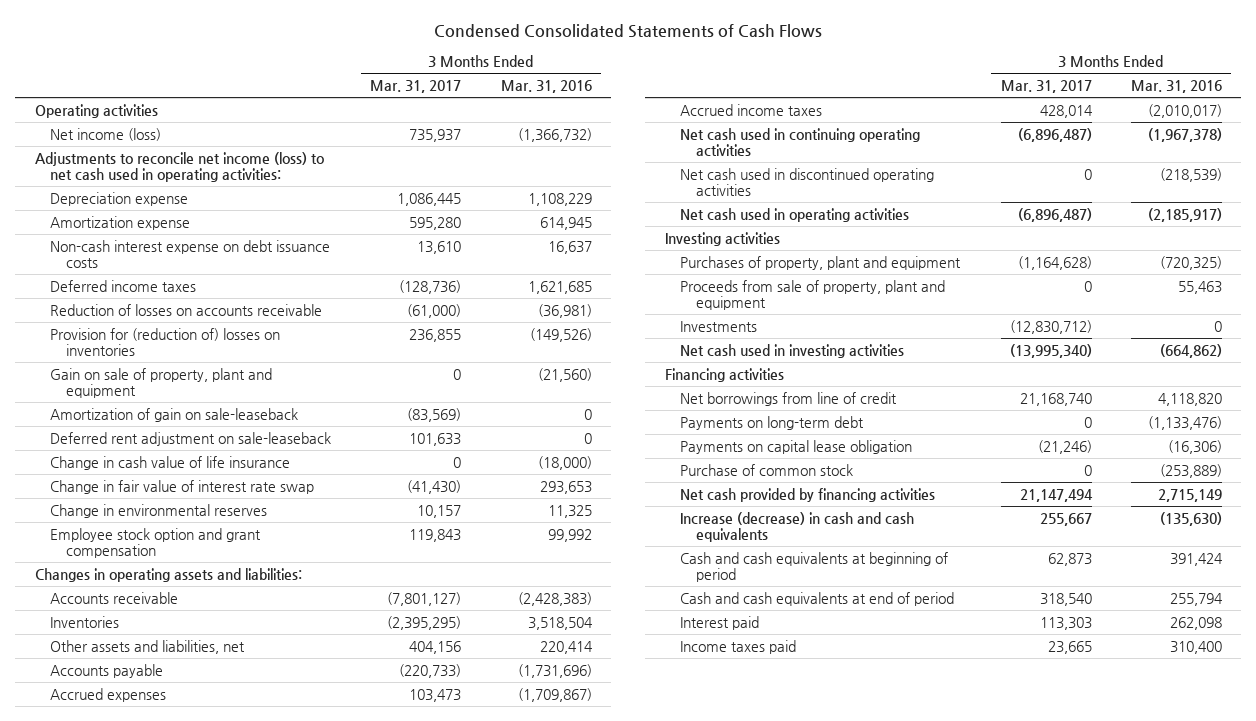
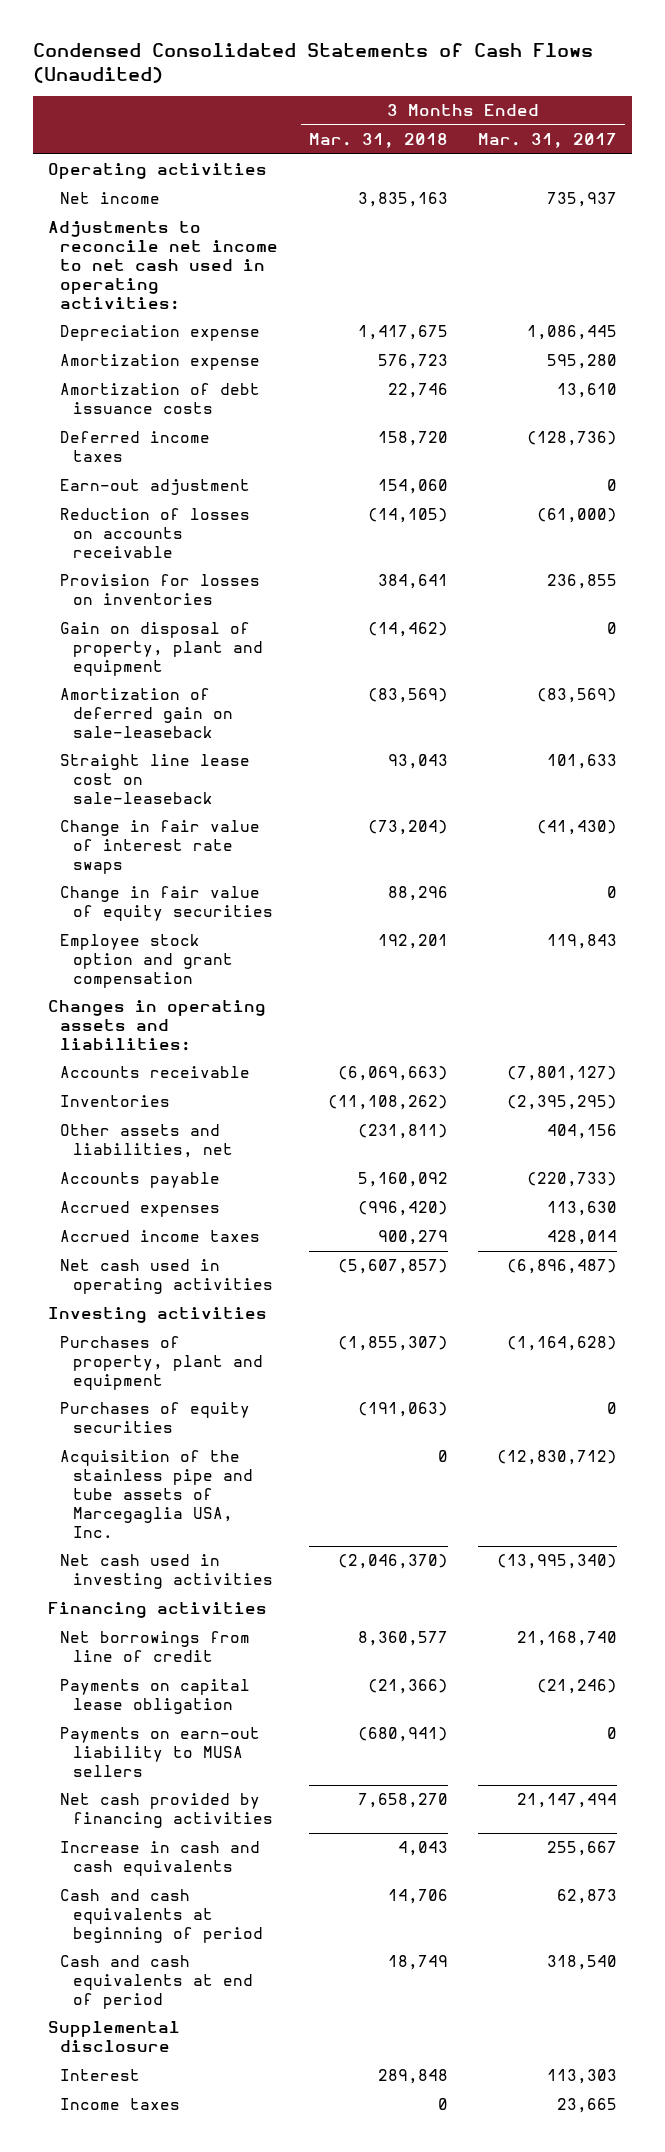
- Condensed Consolidated Statements of Cash Flows
+ Condensed Consolidated Statements of Cash Flows (Unaudited)
- | 3 Months Ended Mar. 31, 2017 | 3 Months Ended Mar. 31, 2016
+ | 3 Months Ended Mar. 31, 2018 | 3 Months Ended Mar. 31, 2017
- Net income (loss) | 735,937 | (1,366,732)
- Adjustments to reconcile net income (loss) to net cash used in operating activities:
+ Net income | 3,835,163 | 735,937
+ Adjustments to reconcile net income to net cash used in operating activities:
- Non-cash interest expense on debt issuance costs | 13,610 | 16,637
+ Amortization of debt issuance costs | 22,746 | 13,610
+ Earn-out adjustment | 154,060 | 0
- Provision for (reduction of) losses on inventories | 236,855 | (149,526)
- Gain on sale of property, plant and equipment | 0 | (21,560)
- Amortization of gain on sale-leaseback | (83,569) | 0
- Deferred rent adjustment on sale-leaseback | 101,633 | 0
- Change in cash value of life insurance | 0 | (18,000)
- Change in fair value of interest rate swap | (41,430) | 293,653
- Change in environmental reserves | 10,157 | 11,325
+ Provision for losses on inventories | 384,641 | 236,855
+ Gain on disposal of property, plant and equipment | (14,462) | 0
+ Amortization of deferred gain on sale-leaseback | (83,569) | (83,569)
+ Straight line lease cost on sale-leaseback | 93,043 | 101,633
+ Change in fair value of interest rate swaps | (73,204) | (41,430)
+ Change in fair value of equity securities | 88,296 | 0
- Accrued expenses | 103,473 | (1,709,867)
+ Accrued expenses | (996,420) | 113,630
- Net cash used in continuing operating activities | (6,896,487) | (1,967,378)
- Net cash used in discontinued operating activities | 0 | (218,539)
- Proceeds from sale of property, plant and equipment | 0 | 55,463
- Investments | (12,830,712) | 0
+ Purchases of equity securities | (191,063) | 0
+ Acquisition of the stainless pipe and tube assets of Marcegaglia USA, Inc. | 0 | (12,830,712)
- Payments on long-term debt | 0 | (1,133,476)
- Purchase of common stock | 0 | (253,889)
+ Payments on earn-out liability to MUSA sellers | (680,941) | 0
- Increase (decrease) in cash and cash equivalents | 255,667 | (135,630)
+ Increase in cash and cash equivalents | 4,043 | 255,667
- Interest paid | 113,303 | 262,098
- Income taxes paid | 23,665 | 310,400
+ Supplemental disclosure
+ Interest | 289,848 | 113,303
+ Income taxes | 0 | 23,665

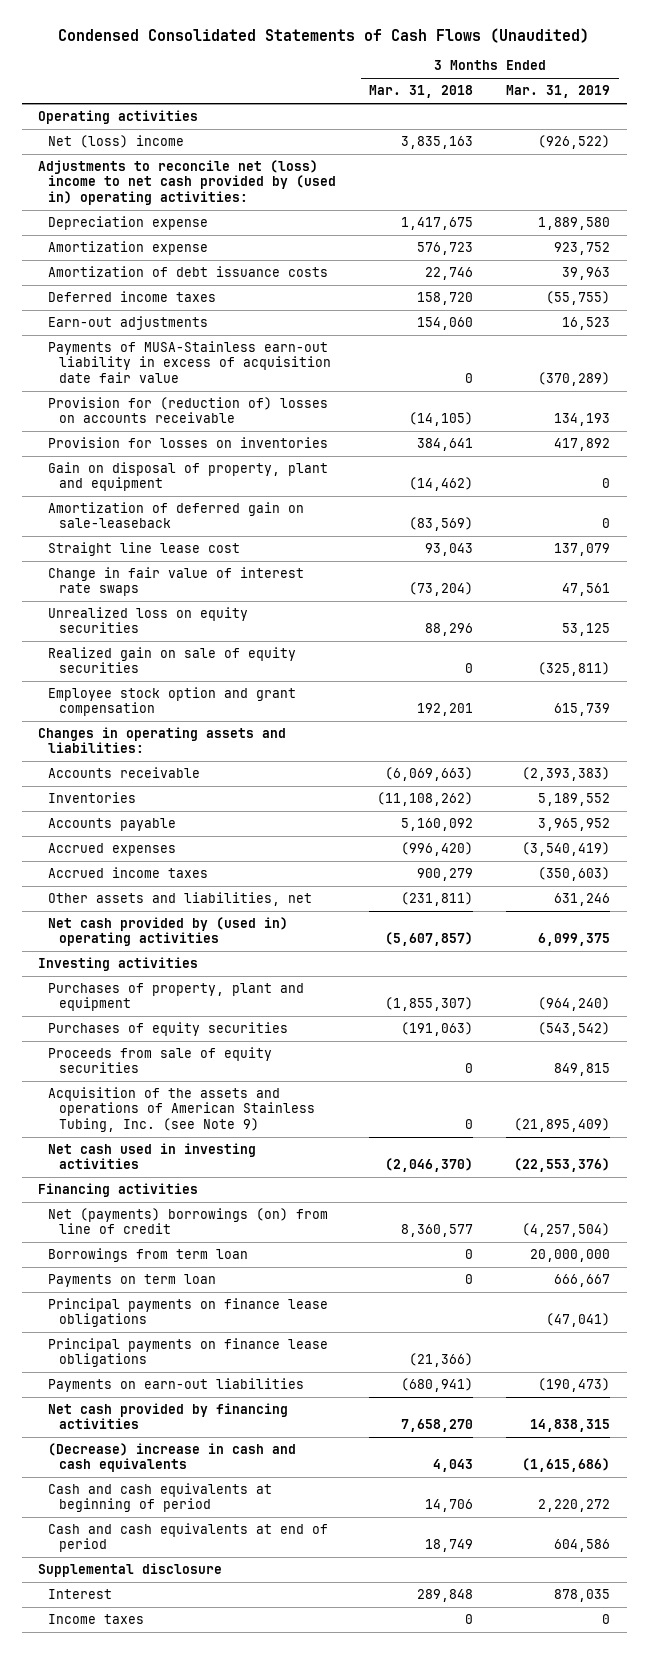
- | 3 Months Ended Mar. 31, 2018 | 3 Months Ended Mar. 31, 2017
+ | 3 Months Ended Mar. 31, 2018 | 3 Months Ended Mar. 31, 2019
- Net income | 3,835,163 | 735,937
- Adjustments to reconcile net income to net cash used in operating activities:
+ Net (loss) income | 3,835,163 | (926,522)
+ Adjustments to reconcile net (loss) income to net cash provided by (used in) operating activities:
- Earn-out adjustment | 154,060 | 0
- Reduction of losses on accounts receivable | (14,105) | (61,000)
+ Earn-out adjustments | 154,060 | 16,523
+ Payments of MUSA-Stainless earn-out liability in excess of acquisition date fair value | 0 | (370,289)
+ Provision for (reduction of) losses on accounts receivable | (14,105) | 134,193
- Straight line lease cost on sale-leaseback | 93,043 | 101,633
+ Straight line lease cost | 93,043 | 137,079
- Change in fair value of equity securities | 88,296 | 0
+ Unrealized loss on equity securities | 88,296 | 53,125
+ Realized gain on sale of equity securities | 0 | (325,811)
- Net cash used in operating activities | (5,607,857) | (6,896,487)
moved down: Other assets and liabilities, net | (231,811) | 631,246
+ Net cash provided by (used in) operating activities | (5,607,857) | 6,099,375
- Acquisition of the stainless pipe and tube assets of Marcegaglia USA, Inc. | 0 | (12,830,712)
+ Proceeds from sale of equity securities | 0 | 849,815
+ Acquisition of the assets and operations of American Stainless Tubing, Inc. (see Note 9) | 0 | (21,895,409)
- Net borrowings from line of credit | 8,360,577 | 21,168,740
- Payments on capital lease obligation | (21,366) | (21,246)
- Payments on earn-out liability to MUSA sellers | (680,941) | 0
+ Net (payments) borrowings (on) from line of credit | 8,360,577 | (4,257,504)
+ Borrowings from term loan | 0 | 20,000,000
+ Payments on term loan | 0 | 666,667
+ Principal payments on finance lease obligations | | (47,041)
+ Principal payments on finance lease obligations | (21,366) |
+ Payments on earn-out liabilities | (680,941) | (190,473)
- Increase in cash and cash equivalents | 4,043 | 255,667
+ (Decrease) increase in cash and cash equivalents | 4,043 | (1,615,686)

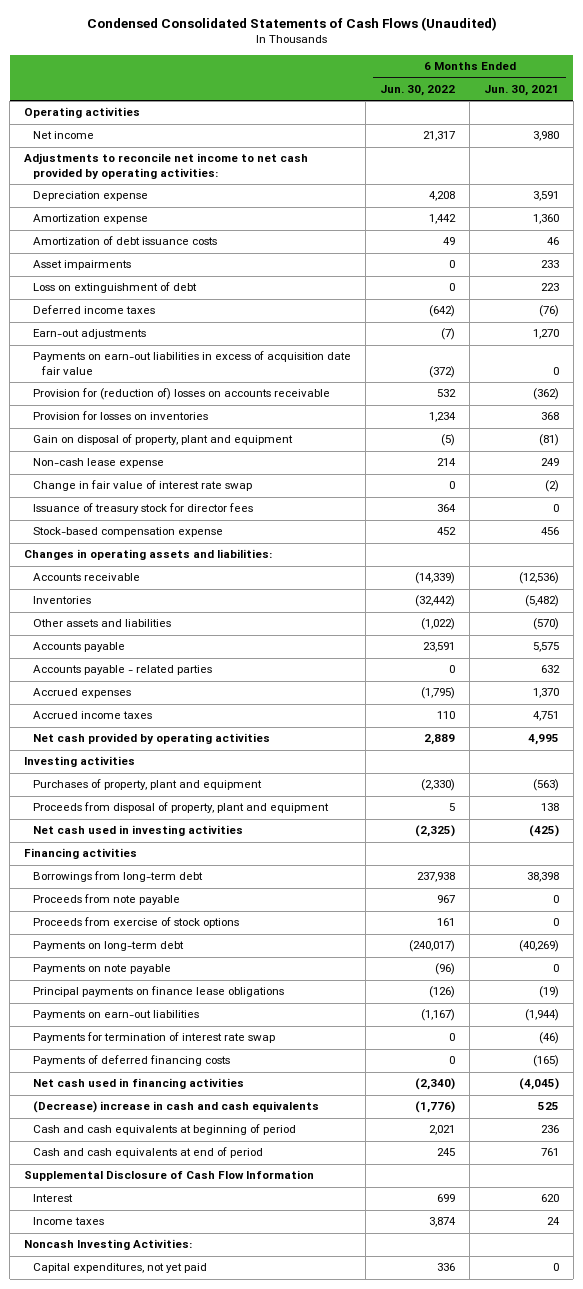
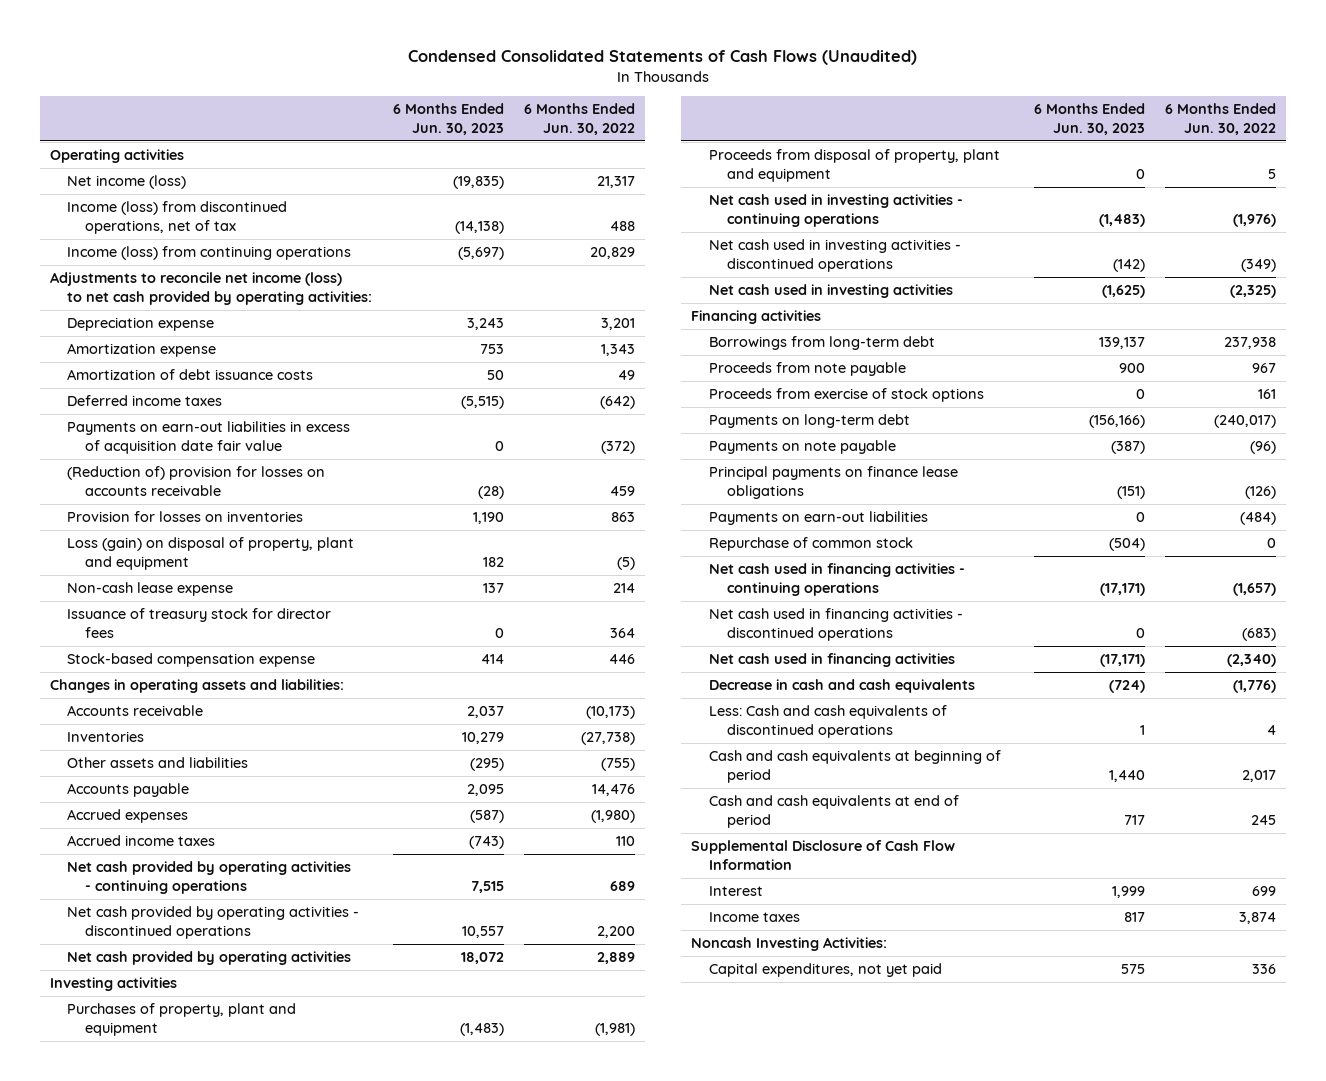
- | 6 Months Ended Jun. 30, 2022 | 6 Months Ended Jun. 30, 2021
+ | 6 Months Ended Jun. 30, 2023 | 6 Months Ended Jun. 30, 2022
- Net income | 21,317 | 3,980
- Adjustments to reconcile net income to net cash provided by operating activities:
- Depreciation expense | 4,208 | 3,591
- Amortization expense | 1,442 | 1,360
+ Net income (loss) | (19,835) | 21,317
+ Income (loss) from discontinued operations, net of tax | (14,138) | 488
+ Income (loss) from continuing operations | (5,697) | 20,829
+ Adjustments to reconcile net income (loss) to net cash provided by operating activities:
+ Depreciation expense | 3,243 | 3,201
+ Amortization expense | 753 | 1,343
- Asset impairments | 0 | 233
- Loss on extinguishment of debt | 0 | 223
- Earn-out adjustments | (7) | 1,270
- Provision for (reduction of) losses on accounts receivable | 532 | (362)
- Provision for losses on inventories | 1,234 | 368
- Gain on disposal of property, plant and equipment | (5) | (81)
+ (Reduction of) provision for losses on accounts receivable | (28) | 459
+ Provision for losses on inventories | 1,190 | 863
+ Loss (gain) on disposal of property, plant and equipment | 182 | (5)
- Change in fair value of interest rate swap | 0 | (2)
- Stock-based compensation expense | 452 | 456
+ Stock-based compensation expense | 414 | 446
- Accounts receivable | (14,339) | (12,536)
- Inventories | (32,442) | (5,482)
- Other assets and liabilities | (1,022) | (570)
- Accounts payable | 23,591 | 5,575
- Accounts payable - related parties | 0 | 632
- Accrued expenses | (1,795) | 1,370
+ Accounts receivable | 2,037 | (10,173)
+ Inventories | 10,279 | (27,738)
+ Other assets and liabilities | (295) | (755)
+ Accounts payable | 2,095 | 14,476
+ Accrued expenses | (587) | (1,980)
+ Net cash provided by operating activities - continuing operations | 7,515 | 689
+ Net cash provided by operating activities - discontinued operations | 10,557 | 2,200
- Purchases of property, plant and equipment | (2,330) | (563)
+ Purchases of property, plant and equipment | (1,483) | (1,981)
+ Net cash used in investing activities - continuing operations | (1,483) | (1,976)
+ Net cash used in investing activities - discontinued operations | (142) | (349)
- Payments on earn-out liabilities | (1,167) | (1,944)
- Payments for termination of interest rate swap | 0 | (46)
- Payments of deferred financing costs | 0 | (165)
+ Payments on earn-out liabilities | 0 | (484)
+ Repurchase of common stock | (504) | 0
+ Net cash used in financing activities - continuing operations | (17,171) | (1,657)
+ Net cash used in financing activities - discontinued operations | 0 | (683)
- (Decrease) increase in cash and cash equivalents | (1,776) | 525
- Cash and cash equivalents at beginning of period | 2,021 | 236
+ Decrease in cash and cash equivalents | (724) | (1,776)
+ Less: Cash and cash equivalents of discontinued operations | 1 | 4
+ Cash and cash equivalents at beginning of period | 1,440 | 2,017

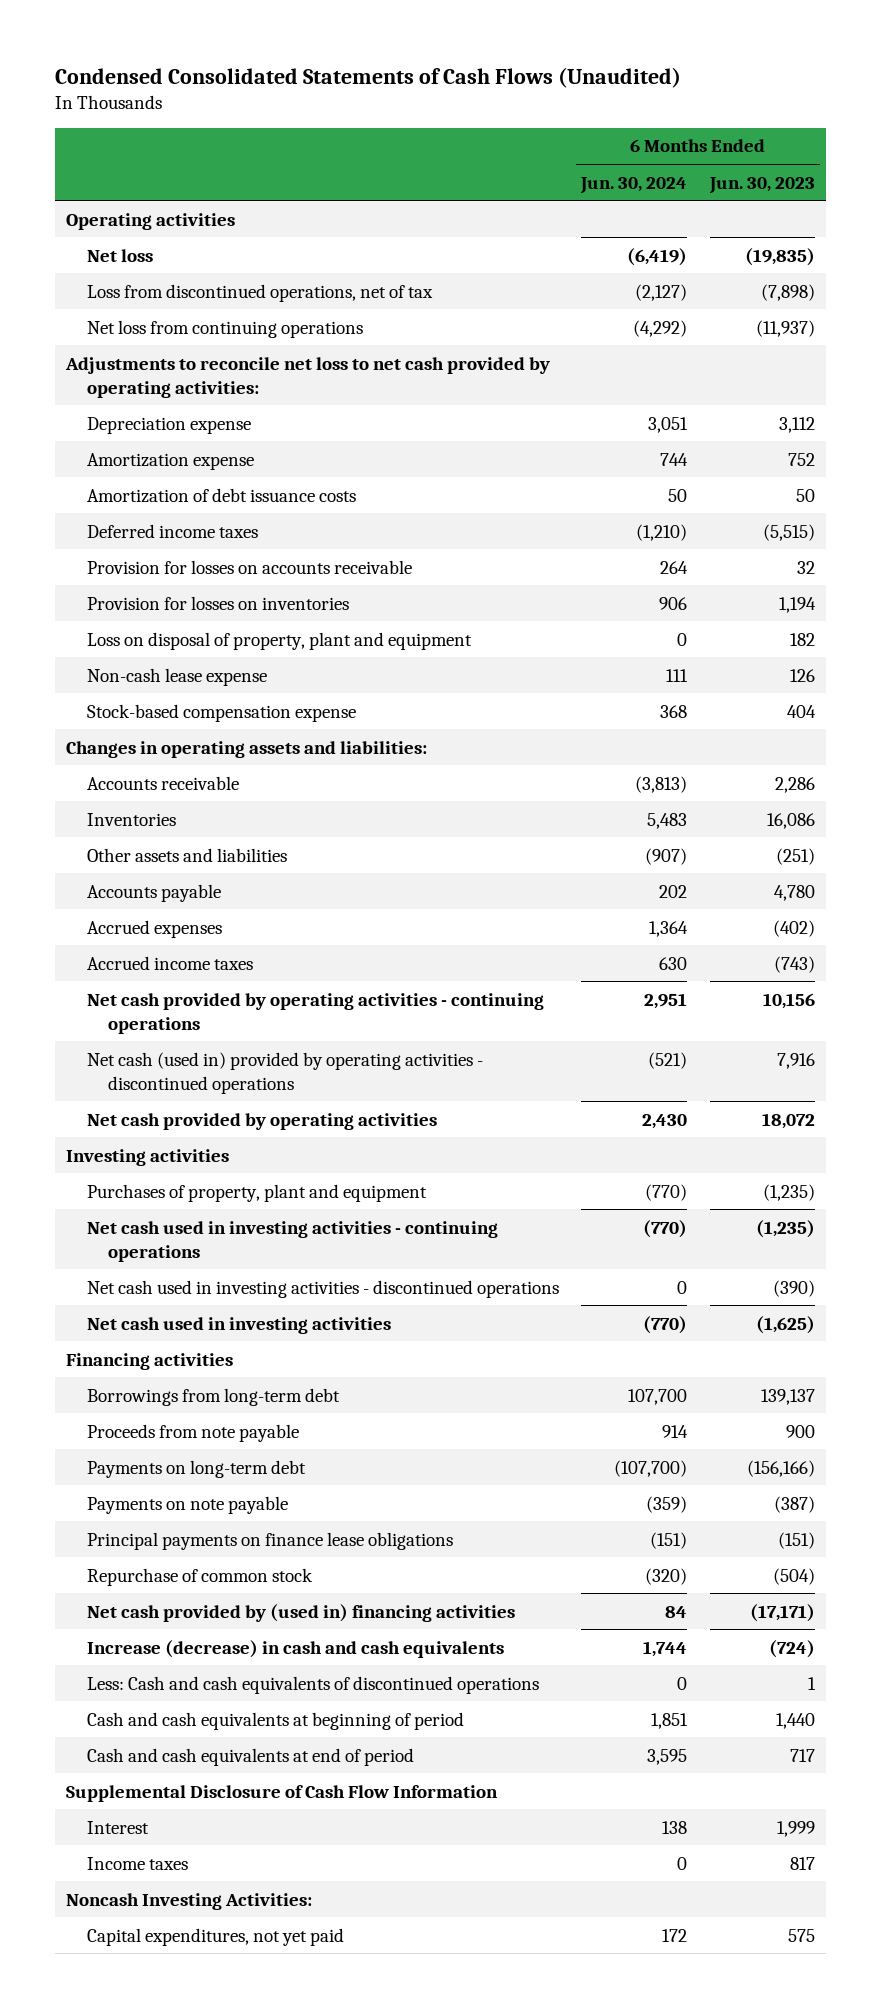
- | 6 Months Ended Jun. 30, 2023 | 6 Months Ended Jun. 30, 2022
+ | 6 Months Ended Jun. 30, 2024 | 6 Months Ended Jun. 30, 2023
- Net income (loss) | (19,835) | 21,317
- Income (loss) from discontinued operations, net of tax | (14,138) | 488
- Income (loss) from continuing operations | (5,697) | 20,829
- Adjustments to reconcile net income (loss) to net cash provided by operating activities:
- Depreciation expense | 3,243 | 3,201
- Amortization expense | 753 | 1,343
+ Net loss | (6,419) | (19,835)
+ Loss from discontinued operations, net of tax | (2,127) | (7,898)
+ Net loss from continuing operations | (4,292) | (11,937)
+ Adjustments to reconcile net loss to net cash provided by operating activities:
+ Depreciation expense | 3,051 | 3,112
+ Amortization expense | 744 | 752
- Payments on earn-out liabilities in excess of acquisition date fair value | 0 | (372)
- (Reduction of) provision for losses on accounts receivable | (28) | 459
- Provision for losses on inventories | 1,190 | 863
- Loss (gain) on disposal of property, plant and equipment | 182 | (5)
- Non-cash lease expense | 137 | 214
- Issuance of treasury stock for director fees | 0 | 364
- Stock-based compensation expense | 414 | 446
+ Provision for losses on accounts receivable | 264 | 32
+ Provision for losses on inventories | 906 | 1,194
+ Loss on disposal of property, plant and equipment | 0 | 182
+ Non-cash lease expense | 111 | 126
+ Stock-based compensation expense | 368 | 404
- Accounts receivable | 2,037 | (10,173)
- Inventories | 10,279 | (27,738)
- Other assets and liabilities | (295) | (755)
- Accounts payable | 2,095 | 14,476
- Accrued expenses | (587) | (1,980)
+ Accounts receivable | (3,813) | 2,286
+ Inventories | 5,483 | 16,086
+ Other assets and liabilities | (907) | (251)
+ Accounts payable | 202 | 4,780
+ Accrued expenses | 1,364 | (402)
- Net cash provided by operating activities - continuing operations | 7,515 | 689
- Net cash provided by operating activities - discontinued operations | 10,557 | 2,200
+ Net cash provided by operating activities - continuing operations | 2,951 | 10,156
+ Net cash (used in) provided by operating activities - discontinued operations | (521) | 7,916
- Purchases of property, plant and equipment | (1,483) | (1,981)
- Proceeds from disposal of property, plant and equipment | 0 | 5
- Net cash used in investing activities - continuing operations | (1,483) | (1,976)
- Net cash used in investing activities - discontinued operations | (142) | (349)
+ Purchases of property, plant and equipment | (770) | (1,235)
+ Net cash used in investing activities - continuing operations | (770) | (1,235)
+ Net cash used in investing activities - discontinued operations | 0 | (390)
- Proceeds from exercise of stock options | 0 | 161
- Payments on earn-out liabilities | 0 | (484)
- Net cash used in financing activities - continuing operations | (17,171) | (1,657)
- Net cash used in financing activities - discontinued operations | 0 | (683)
- Net cash used in financing activities | (17,171) | (2,340)
- Decrease in cash and cash equivalents | (724) | (1,776)
+ Net cash provided by (used in) financing activities | 84 | (17,171)
+ Increase (decrease) in cash and cash equivalents | 1,744 | (724)

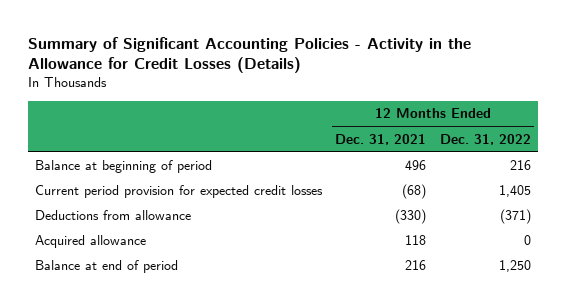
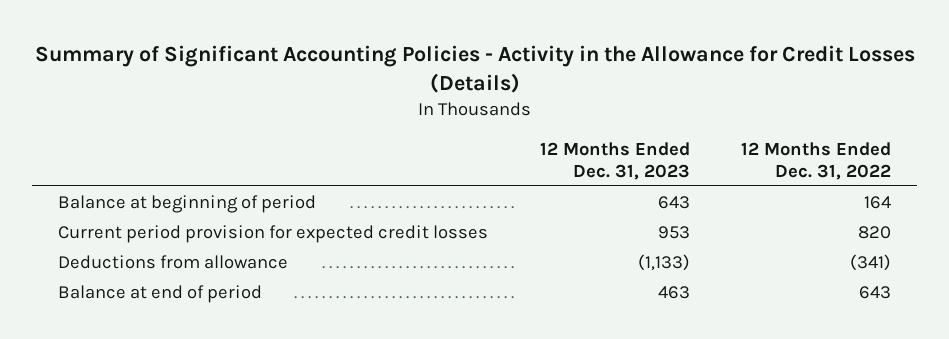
- | 12 Months Ended Dec. 31, 2021 | 12 Months Ended Dec. 31, 2022
+ | 12 Months Ended Dec. 31, 2023 | 12 Months Ended Dec. 31, 2022
- Balance at beginning of period | 496 | 216
- Current period provision for expected credit losses | (68) | 1,405
- Deductions from allowance | (330) | (371)
- Acquired allowance | 118 | 0
- Balance at end of period | 216 | 1,250
+ Balance at beginning of period | 643 | 164
+ Current period provision for expected credit losses | 953 | 820
+ Deductions from allowance | (1,133) | (341)
+ Balance at end of period | 463 | 643

